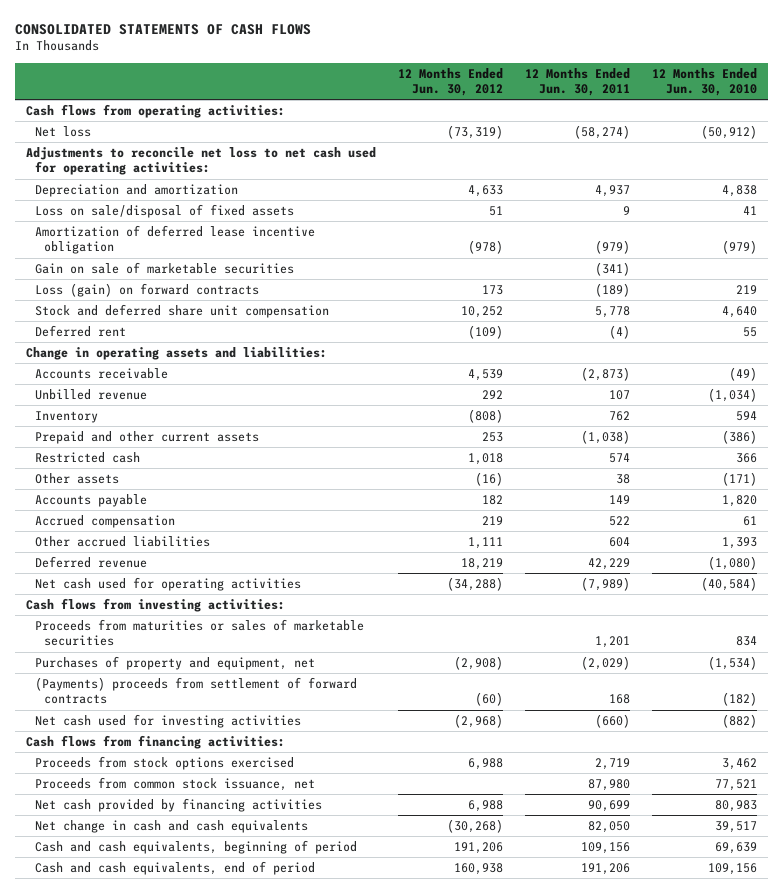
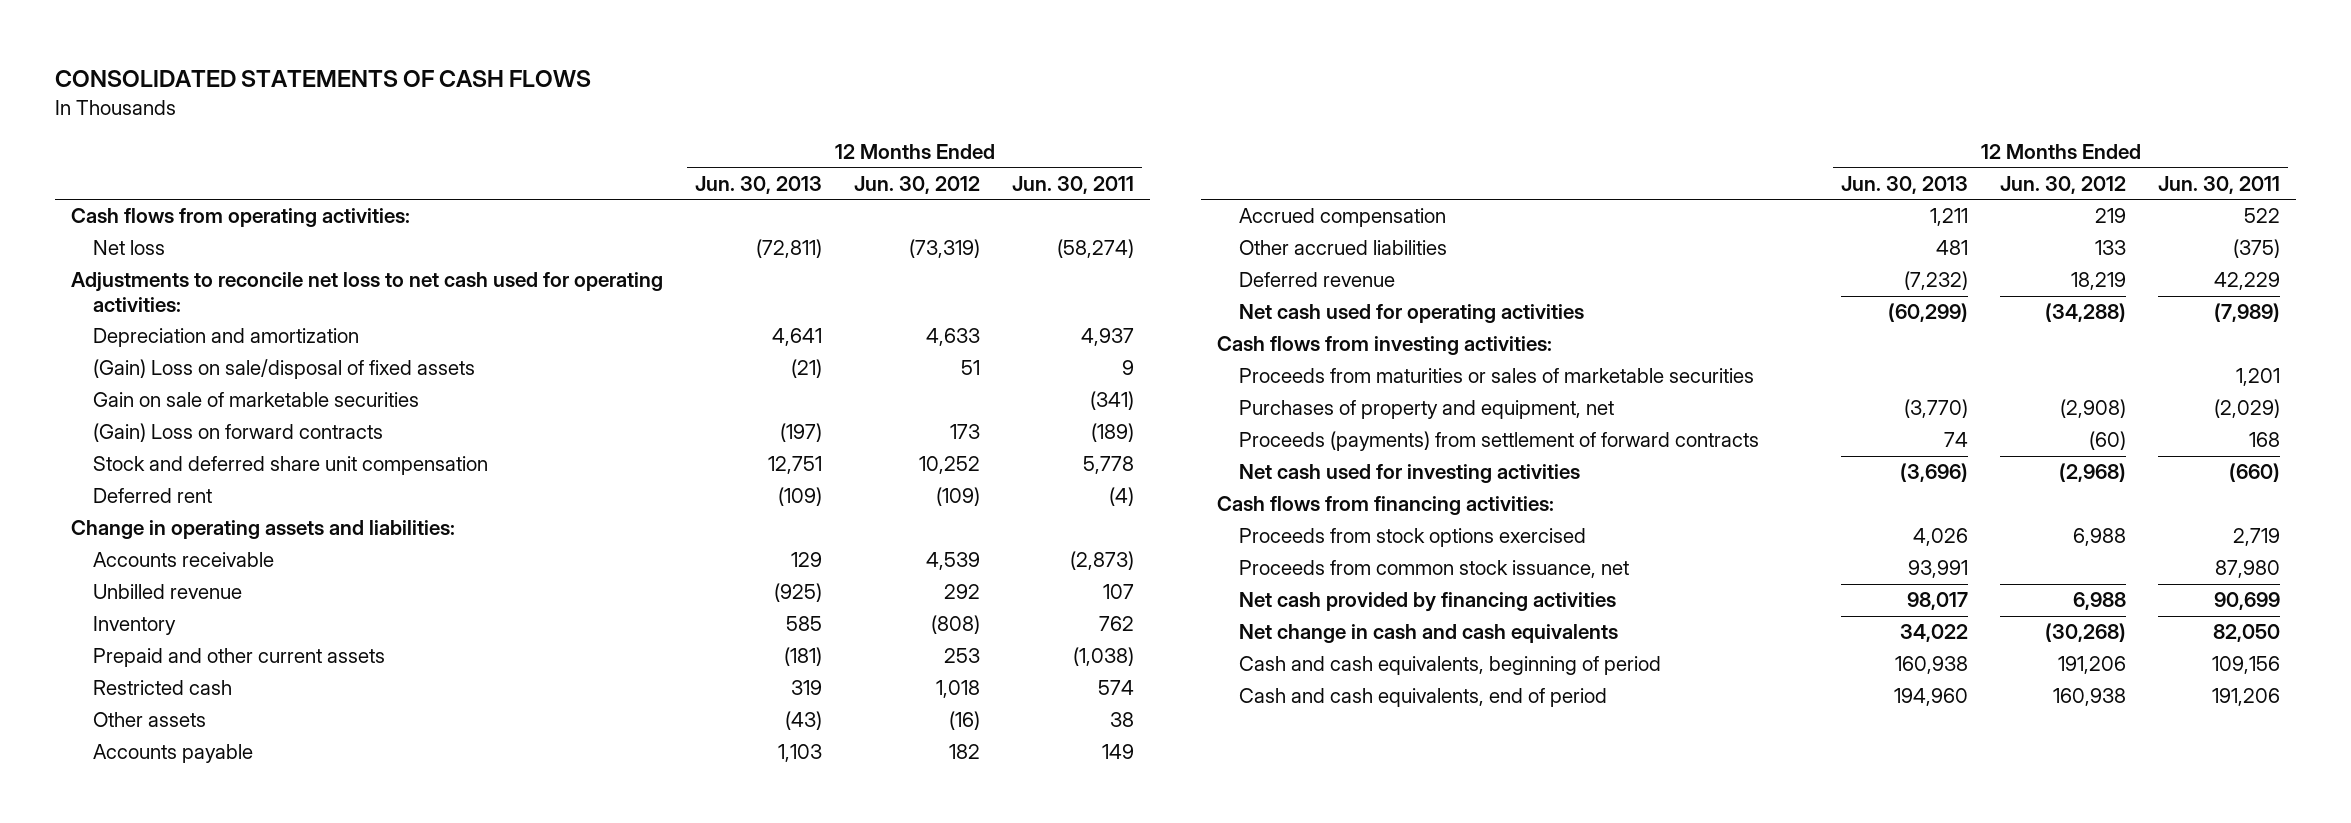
- | 12 Months Ended Jun. 30, 2012 | 12 Months Ended Jun. 30, 2011 | 12 Months Ended Jun. 30, 2010
+ | 12 Months Ended Jun. 30, 2013 | 12 Months Ended Jun. 30, 2012 | 12 Months Ended Jun. 30, 2011
- Loss on sale/disposal of fixed assets | 51 | 9 | 41
- Amortization of deferred lease incentive obligation | (978) | (979) | (979)
+ (Gain) Loss on sale/disposal of fixed assets | (21) | 51 | 9
- Loss (gain) on forward contracts | 173 | (189) | 219
+ (Gain) Loss on forward contracts | (197) | 173 | (189)
- Other accrued liabilities | 1,111 | 604 | 1,393
+ Other accrued liabilities | 481 | 133 | (375)
- (Payments) proceeds from settlement of forward contracts | (60) | 168 | (182)
+ Proceeds (payments) from settlement of forward contracts | 74 | (60) | 168

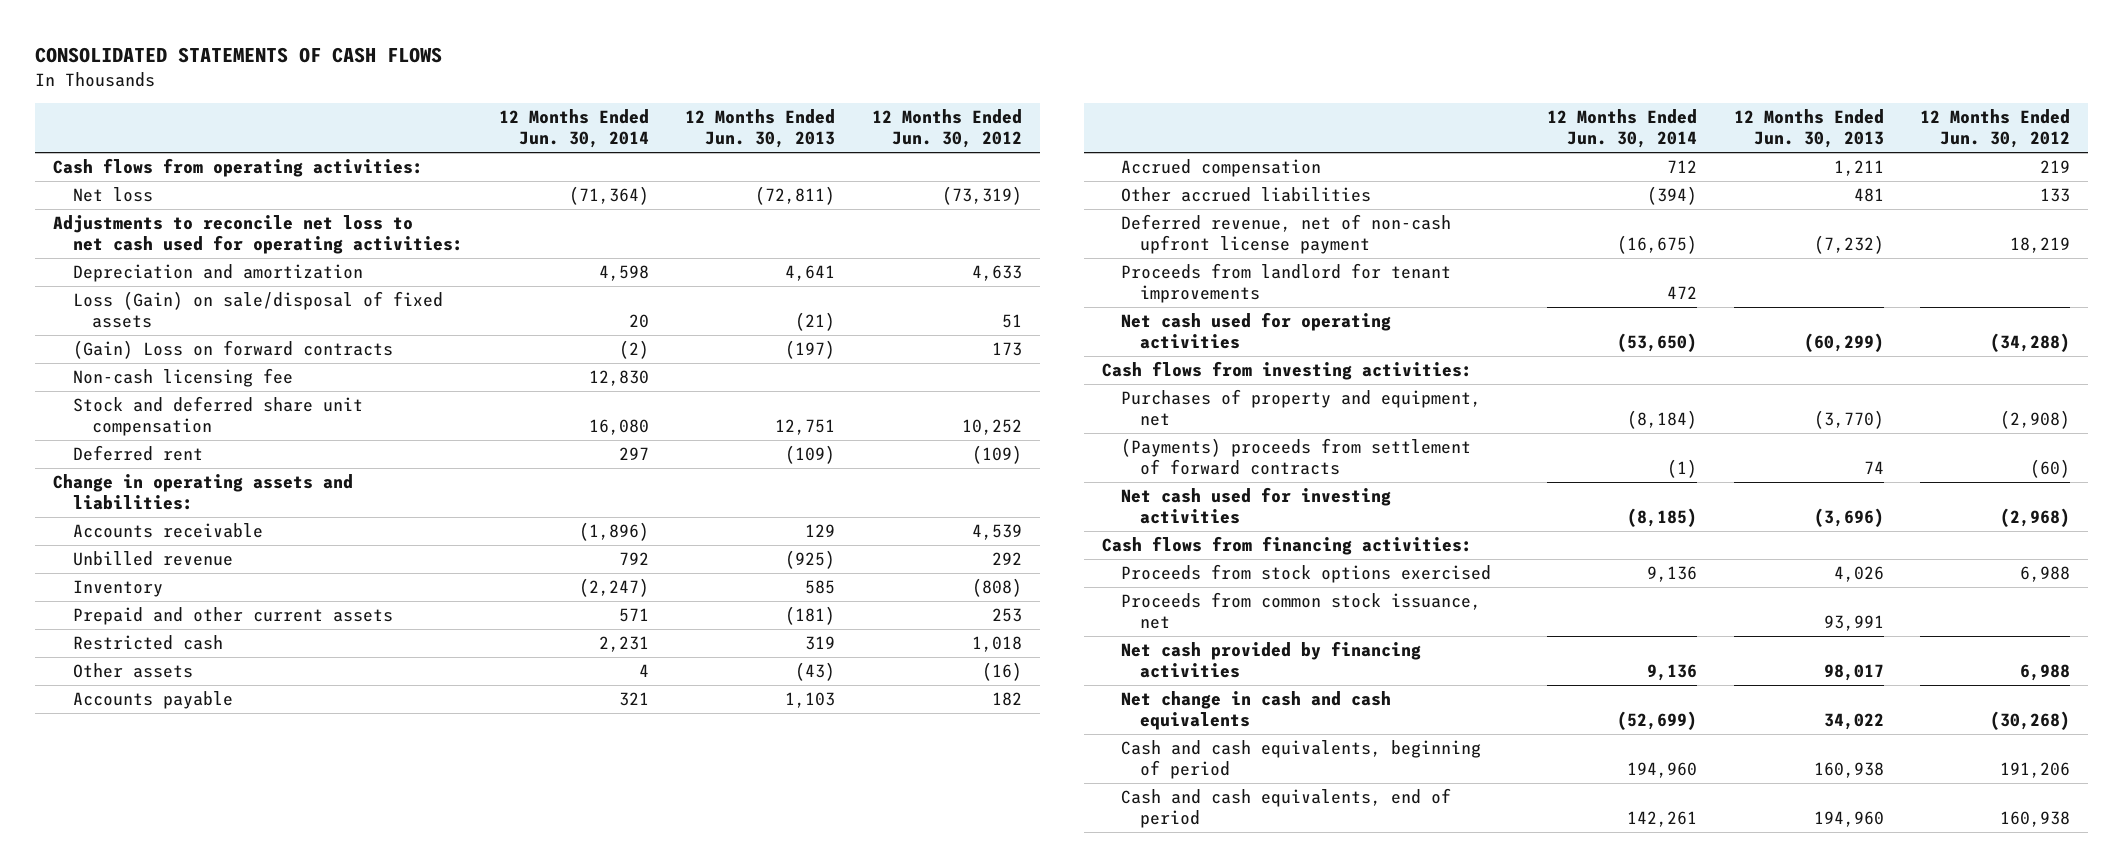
- | 12 Months Ended Jun. 30, 2013 | 12 Months Ended Jun. 30, 2012 | 12 Months Ended Jun. 30, 2011
+ | 12 Months Ended Jun. 30, 2014 | 12 Months Ended Jun. 30, 2013 | 12 Months Ended Jun. 30, 2012
- (Gain) Loss on sale/disposal of fixed assets | (21) | 51 | 9
- Gain on sale of marketable securities | | | (341)
+ Loss (Gain) on sale/disposal of fixed assets | 20 | (21) | 51
+ Non-cash licensing fee | 12,830 | |
- Deferred revenue | (7,232) | 18,219 | 42,229
+ Deferred revenue, net of non-cash upfront license payment | (16,675) | (7,232) | 18,219
+ Proceeds from landlord for tenant improvements | 472 | |
- Proceeds from maturities or sales of marketable securities | | | 1,201
- Proceeds (payments) from settlement of forward contracts | 74 | (60) | 168
+ (Payments) proceeds from settlement of forward contracts | (1) | 74 | (60)

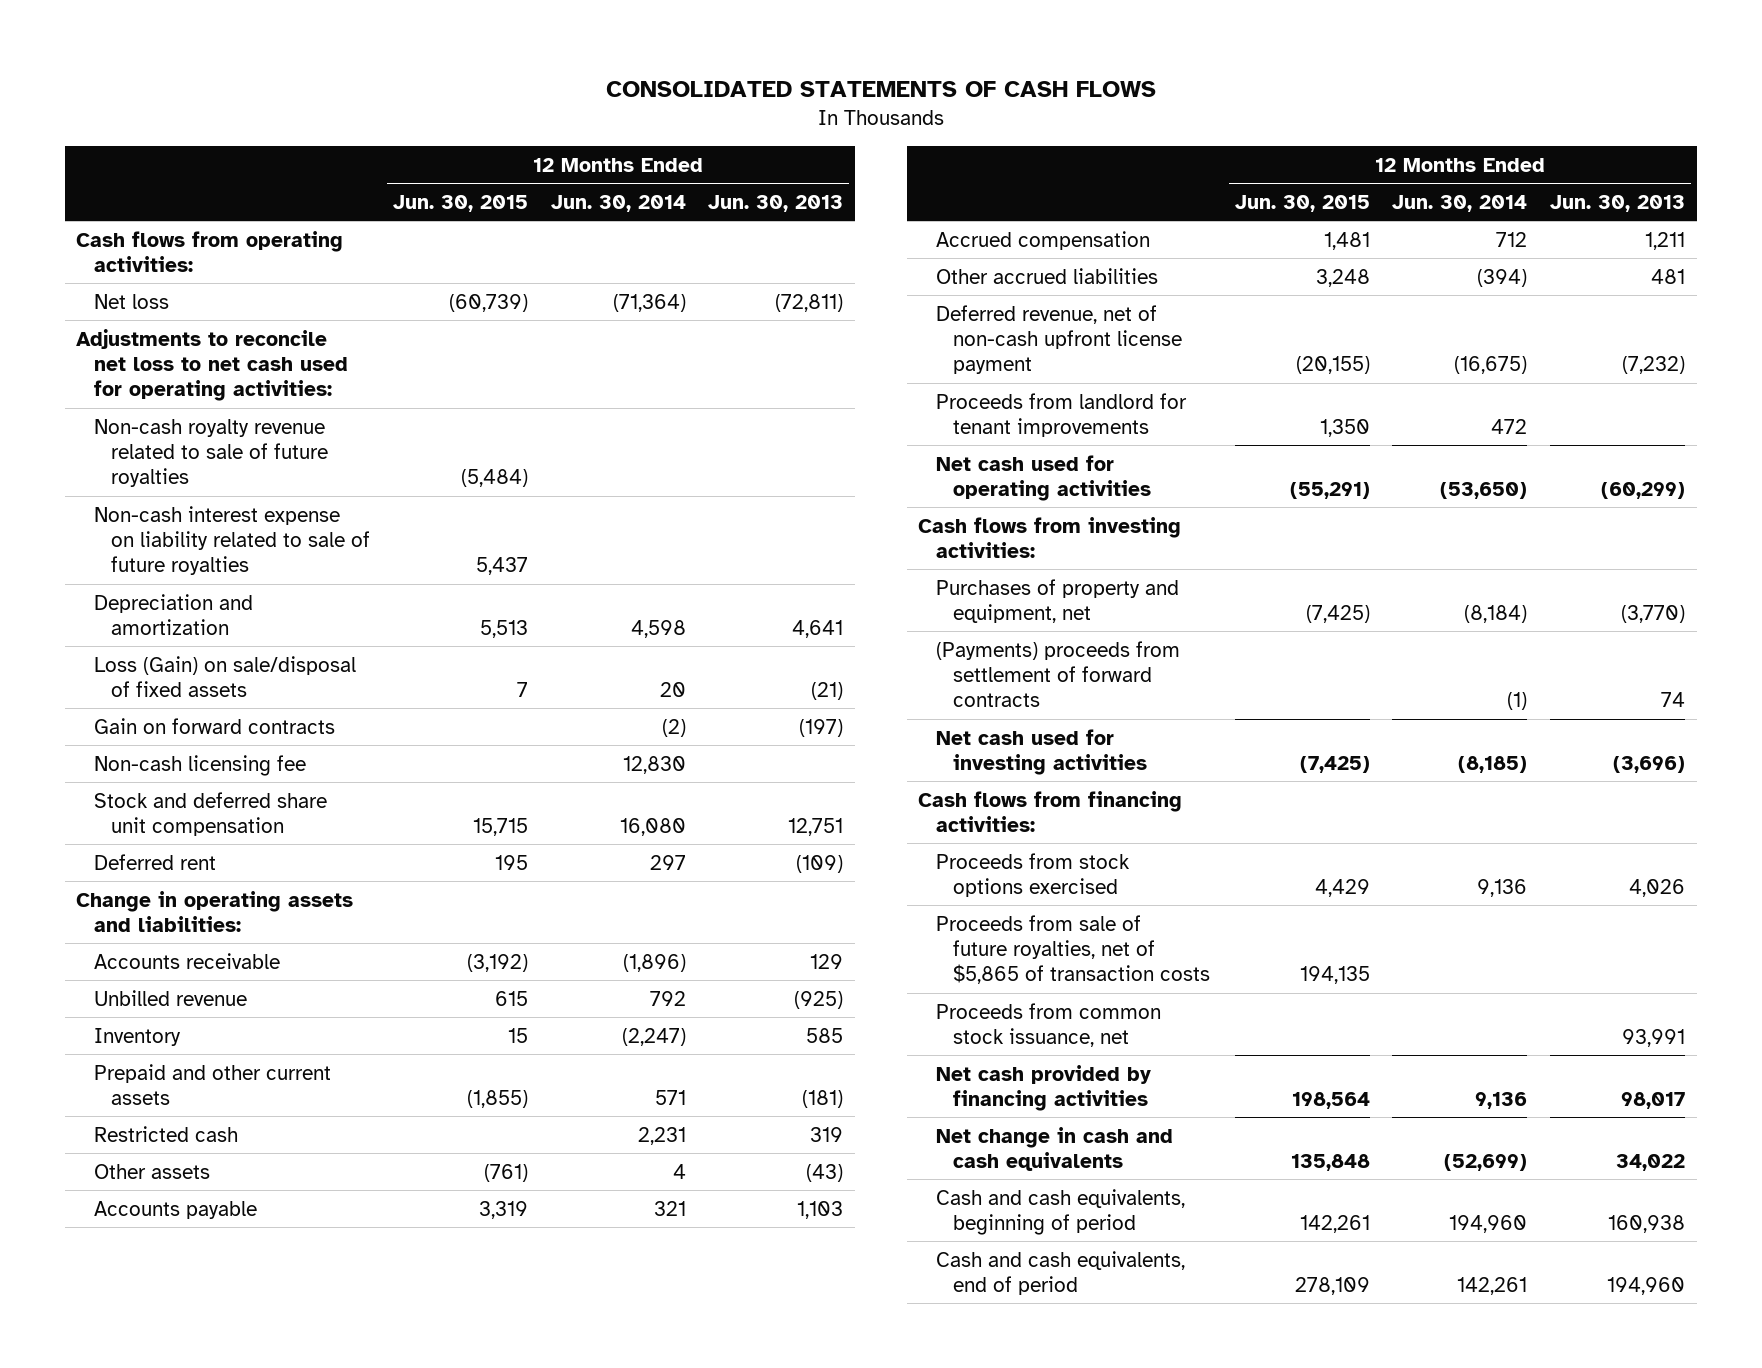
- | 12 Months Ended Jun. 30, 2014 | 12 Months Ended Jun. 30, 2013 | 12 Months Ended Jun. 30, 2012
+ | 12 Months Ended Jun. 30, 2015 | 12 Months Ended Jun. 30, 2014 | 12 Months Ended Jun. 30, 2013
+ Non-cash royalty revenue related to sale of future royalties | (5,484) | |
+ Non-cash interest expense on liability related to sale of future royalties | 5,437 | |
- (Gain) Loss on forward contracts | (2) | (197) | 173
+ Gain on forward contracts | | (2) | (197)
+ Proceeds from sale of future royalties, net of $5,865 of transaction costs | 194,135 | |

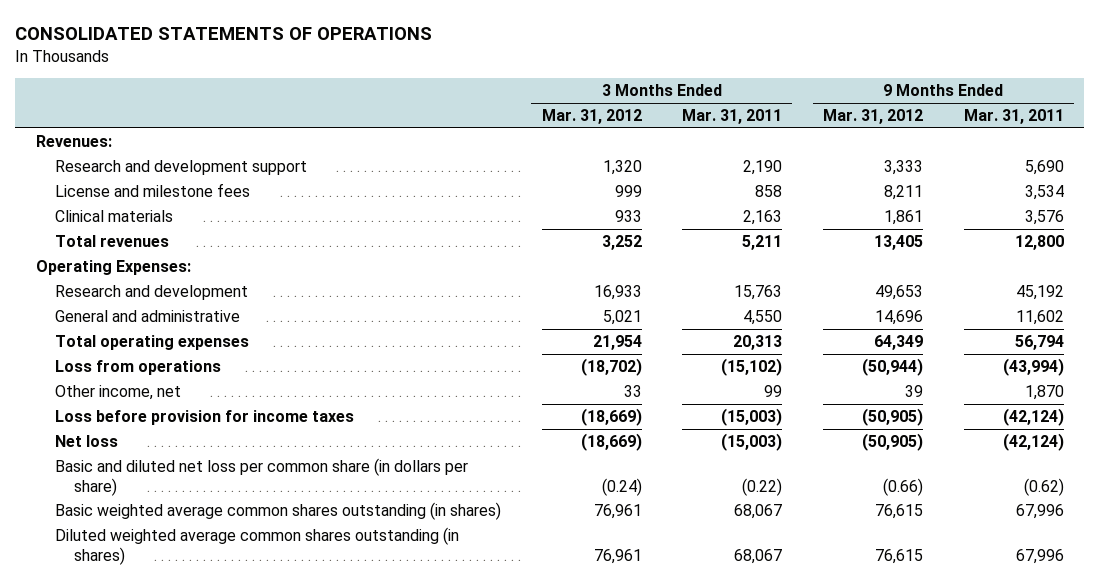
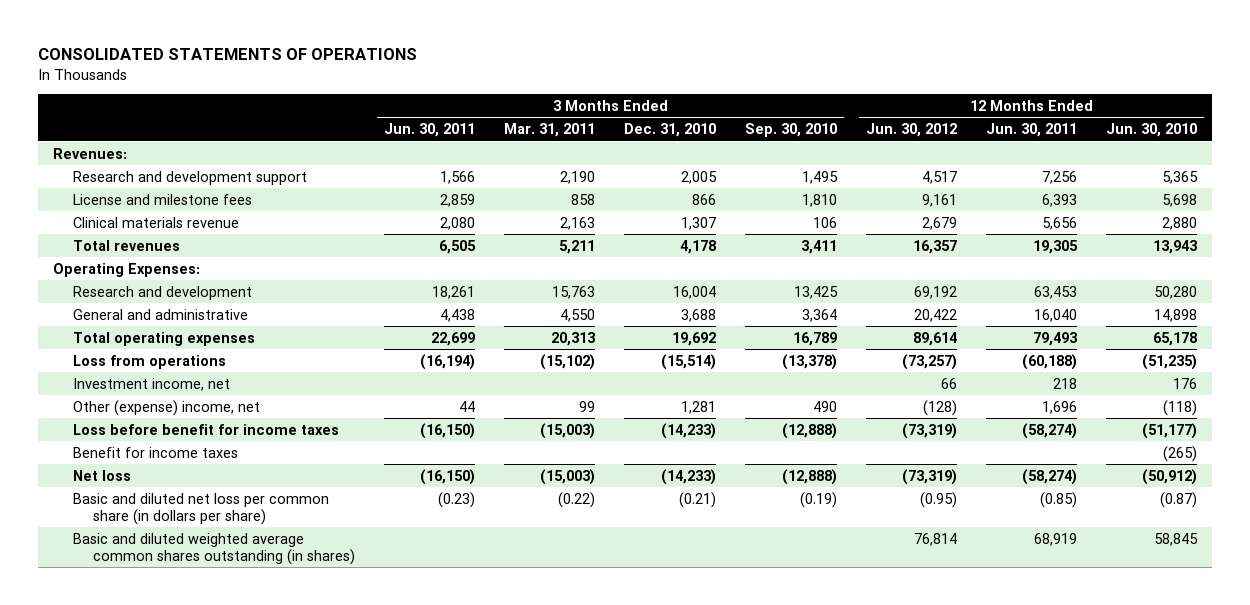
- | 3 Months Ended Mar. 31, 2012 | 3 Months Ended Mar. 31, 2011 | 9 Months Ended Mar. 31, 2012 | 9 Months Ended Mar. 31, 2011
+ | 3 Months Ended Jun. 30, 2011 | 3 Months Ended Mar. 31, 2011 | 3 Months Ended Dec. 31, 2010 | 3 Months Ended Sep. 30, 2010 | 12 Months Ended Jun. 30, 2012 | 12 Months Ended Jun. 30, 2011 | 12 Months Ended Jun. 30, 2010
- Clinical materials | 933 | 2,163 | 1,861 | 3,576
+ Clinical materials revenue | 2,080 | 2,163 | 1,307 | 106 | 2,679 | 5,656 | 2,880
- Other income, net | 33 | 99 | 39 | 1,870
- Loss before provision for income taxes | (18,669) | (15,003) | (50,905) | (42,124)
+ Investment income, net | | | | | 66 | 218 | 176
+ Other (expense) income, net | 44 | 99 | 1,281 | 490 | (128) | 1,696 | (118)
+ Loss before benefit for income taxes | (16,150) | (15,003) | (14,233) | (12,888) | (73,319) | (58,274) | (51,177)
+ Benefit for income taxes | | | | | | | (265)
- Basic weighted average common shares outstanding (in shares) | 76,961 | 68,067 | 76,615 | 67,996
- Diluted weighted average common shares outstanding (in shares) | 76,961 | 68,067 | 76,615 | 67,996
+ Basic and diluted weighted average common shares outstanding (in shares) | | | | | 76,814 | 68,919 | 58,845

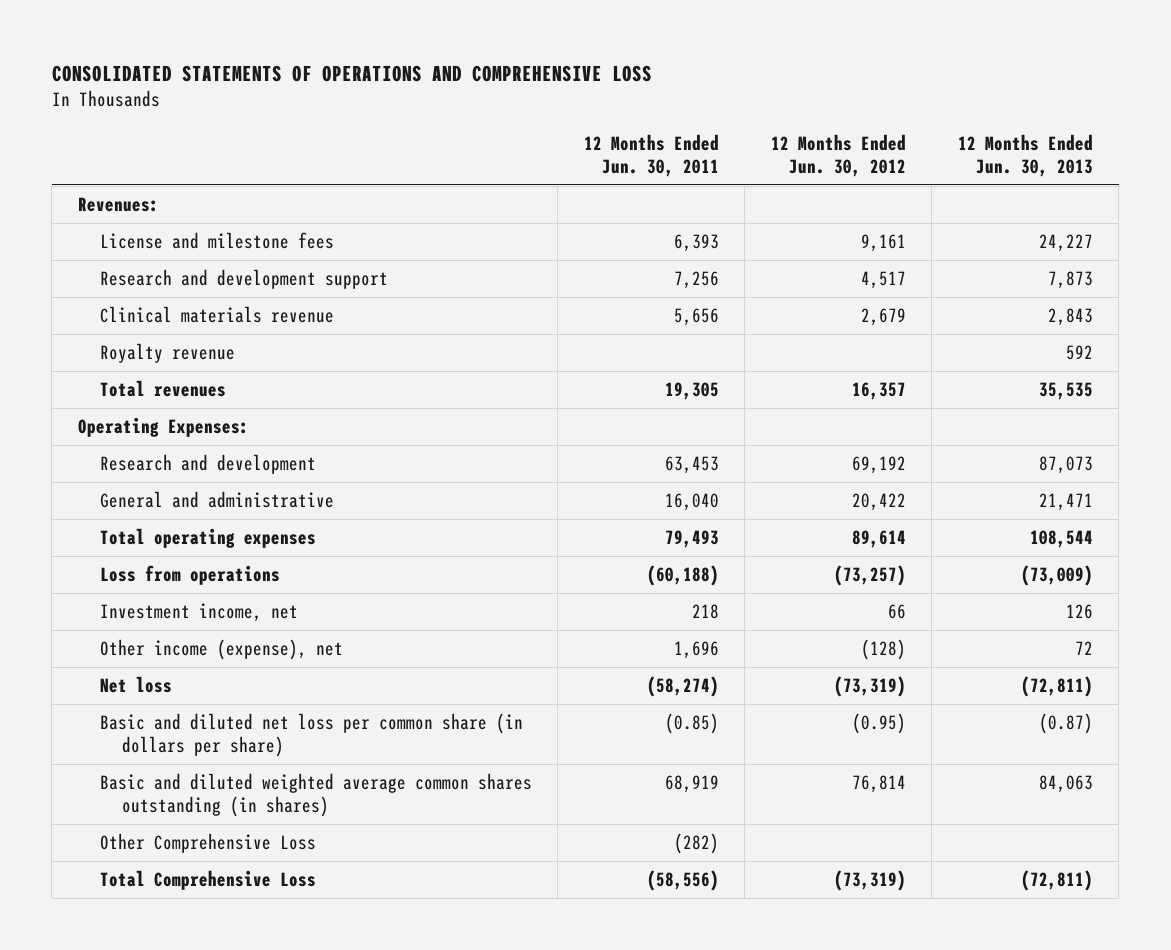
- CONSOLIDATED STATEMENTS OF OPERATIONS
+ CONSOLIDATED STATEMENTS OF OPERATIONS AND COMPREHENSIVE LOSS
- | 3 Months Ended Jun. 30, 2011 | 3 Months Ended Mar. 31, 2011 | 3 Months Ended Dec. 31, 2010 | 3 Months Ended Sep. 30, 2010 | 12 Months Ended Jun. 30, 2012 | 12 Months Ended Jun. 30, 2011 | 12 Months Ended Jun. 30, 2010
+ | 12 Months Ended Jun. 30, 2011 | 12 Months Ended Jun. 30, 2012 | 12 Months Ended Jun. 30, 2013
moved down: Research and development support | 7,256 | 4,517 | 7,873
+ Royalty revenue | | | 592
- Other (expense) income, net | 44 | 99 | 1,281 | 490 | (128) | 1,696 | (118)
- Loss before benefit for income taxes | (16,150) | (15,003) | (14,233) | (12,888) | (73,319) | (58,274) | (51,177)
- Benefit for income taxes | | | | | | | (265)
+ Other income (expense), net | 1,696 | (128) | 72
+ Other Comprehensive Loss | (282) | |
+ Total Comprehensive Loss | (58,556) | (73,319) | (72,811)

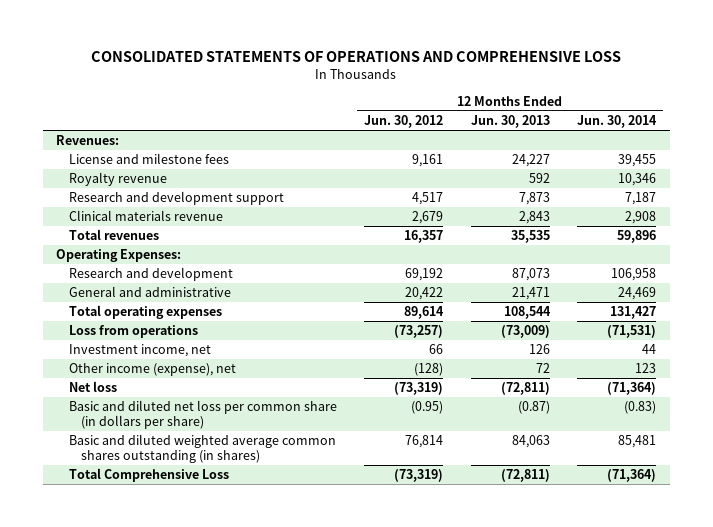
- | 12 Months Ended Jun. 30, 2011 | 12 Months Ended Jun. 30, 2012 | 12 Months Ended Jun. 30, 2013
+ | 12 Months Ended Jun. 30, 2012 | 12 Months Ended Jun. 30, 2013 | 12 Months Ended Jun. 30, 2014
moved up: Royalty revenue | | 592 | 10,346
- Other Comprehensive Loss | (282) | |

